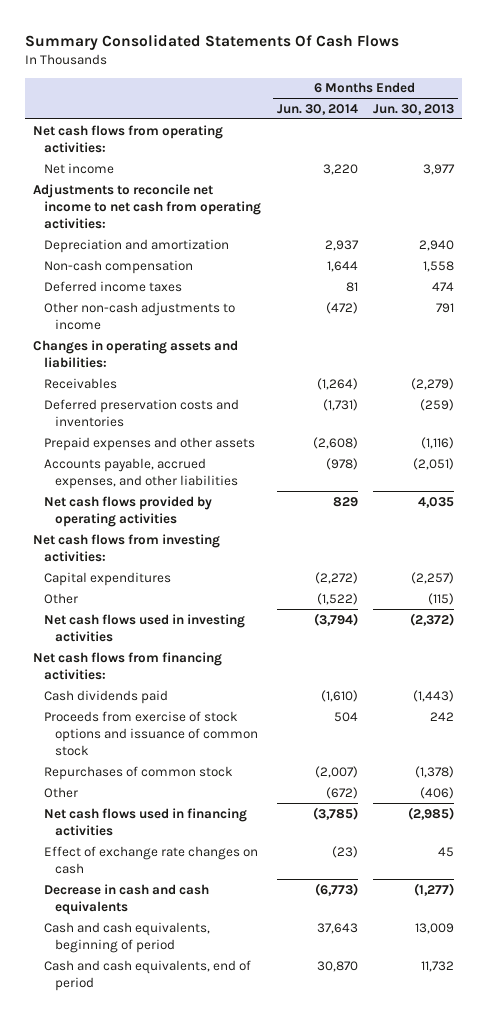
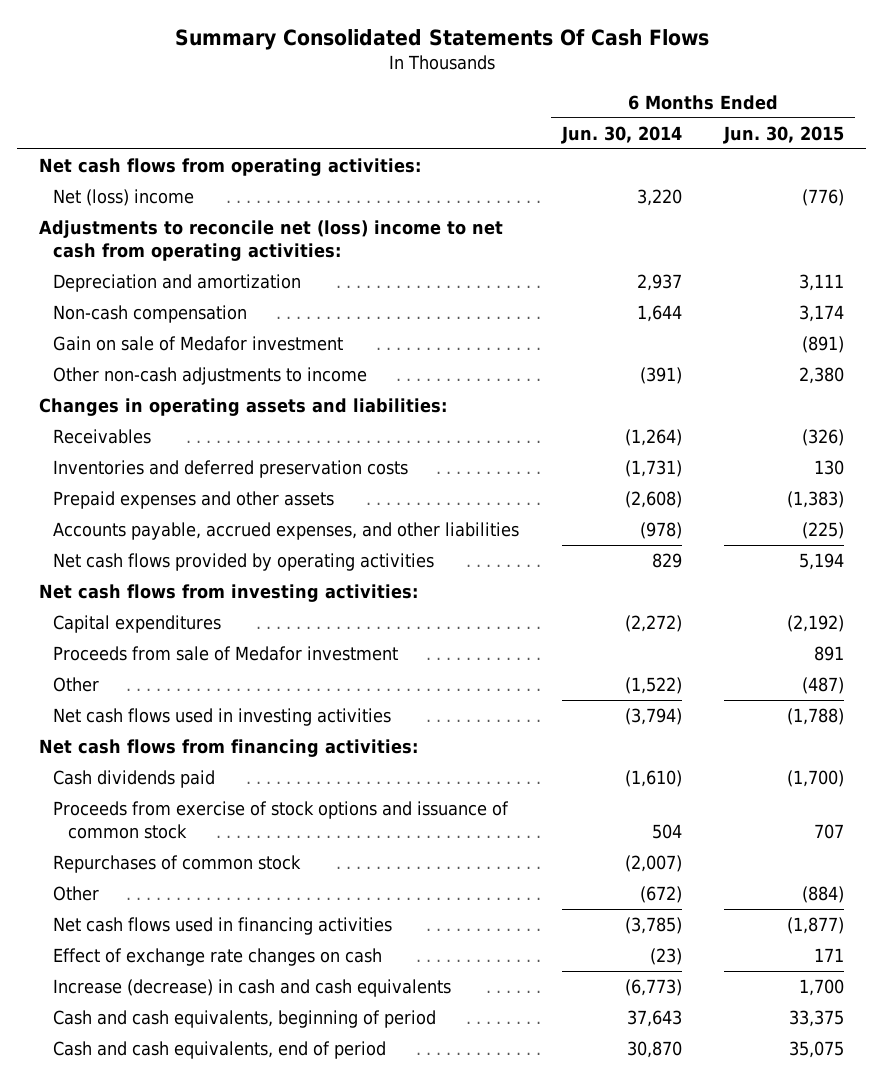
- | 6 Months Ended Jun. 30, 2014 | 6 Months Ended Jun. 30, 2013
+ | 6 Months Ended Jun. 30, 2014 | 6 Months Ended Jun. 30, 2015
- Net income | 3,220 | 3,977
- Adjustments to reconcile net income to net cash from operating activities:
+ Net (loss) income | 3,220 | (776)
+ Adjustments to reconcile net (loss) income to net cash from operating activities:
- Deferred income taxes | 81 | 474
- Other non-cash adjustments to income | (472) | 791
+ Gain on sale of Medafor investment | | (891)
+ Other non-cash adjustments to income | (391) | 2,380
- Deferred preservation costs and inventories | (1,731) | (259)
+ Inventories and deferred preservation costs | (1,731) | 130
+ Proceeds from sale of Medafor investment | | 891
- Decrease in cash and cash equivalents | (6,773) | (1,277)
+ Increase (decrease) in cash and cash equivalents | (6,773) | 1,700

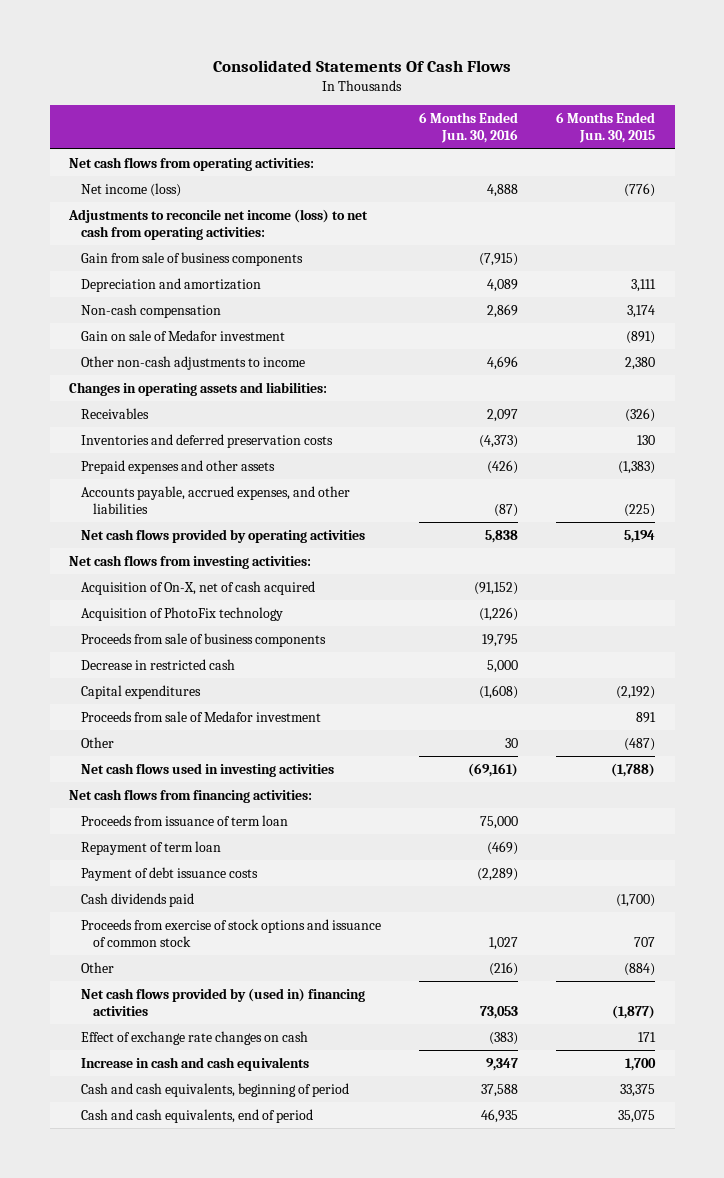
- Summary Consolidated Statements Of Cash Flows
+ Consolidated Statements Of Cash Flows
- | 6 Months Ended Jun. 30, 2014 | 6 Months Ended Jun. 30, 2015
+ | 6 Months Ended Jun. 30, 2016 | 6 Months Ended Jun. 30, 2015
- Net (loss) income | 3,220 | (776)
- Adjustments to reconcile net (loss) income to net cash from operating activities:
+ Net income (loss) | 4,888 | (776)
+ Adjustments to reconcile net income (loss) to net cash from operating activities:
+ Gain from sale of business components | (7,915) |
+ Acquisition of On-X, net of cash acquired | (91,152) |
+ Acquisition of PhotoFix technology | (1,226) |
+ Proceeds from sale of business components | 19,795 |
+ Decrease in restricted cash | 5,000 |
+ Proceeds from issuance of term loan | 75,000 |
+ Repayment of term loan | (469) |
+ Payment of debt issuance costs | (2,289) |
- Repurchases of common stock | (2,007) |
- Net cash flows used in financing activities | (3,785) | (1,877)
+ Net cash flows provided by (used in) financing activities | 73,053 | (1,877)
- Increase (decrease) in cash and cash equivalents | (6,773) | 1,700
+ Increase in cash and cash equivalents | 9,347 | 1,700

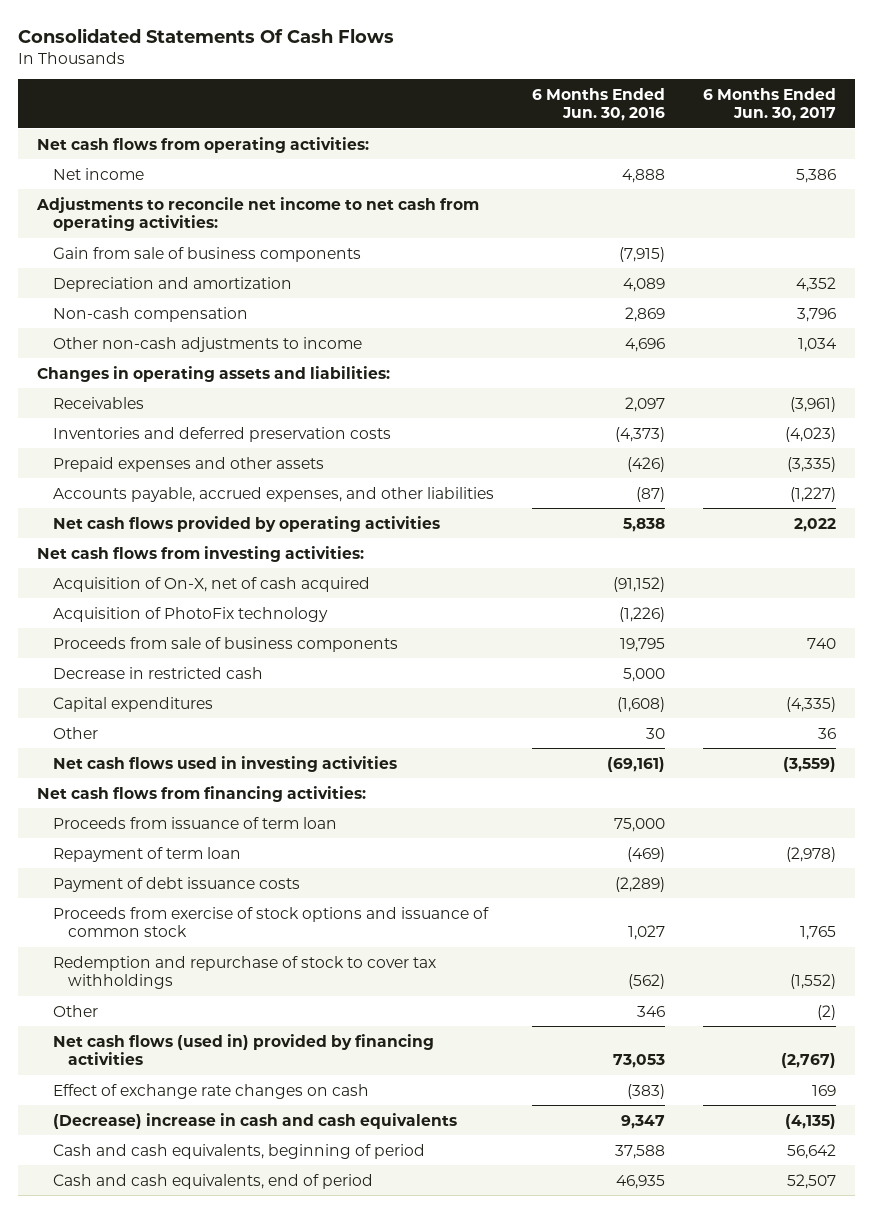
- | 6 Months Ended Jun. 30, 2016 | 6 Months Ended Jun. 30, 2015
+ | 6 Months Ended Jun. 30, 2016 | 6 Months Ended Jun. 30, 2017
- Net income (loss) | 4,888 | (776)
- Adjustments to reconcile net income (loss) to net cash from operating activities:
+ Net income | 4,888 | 5,386
+ Adjustments to reconcile net income to net cash from operating activities:
- Gain on sale of Medafor investment | | (891)
- Proceeds from sale of Medafor investment | | 891
- Cash dividends paid | | (1,700)
- Other | (216) | (884)
- Net cash flows provided by (used in) financing activities | 73,053 | (1,877)
+ Redemption and repurchase of stock to cover tax withholdings | (562) | (1,552)
+ Other | 346 | (2)
+ Net cash flows (used in) provided by financing activities | 73,053 | (2,767)
- Increase in cash and cash equivalents | 9,347 | 1,700
+ (Decrease) increase in cash and cash equivalents | 9,347 | (4,135)

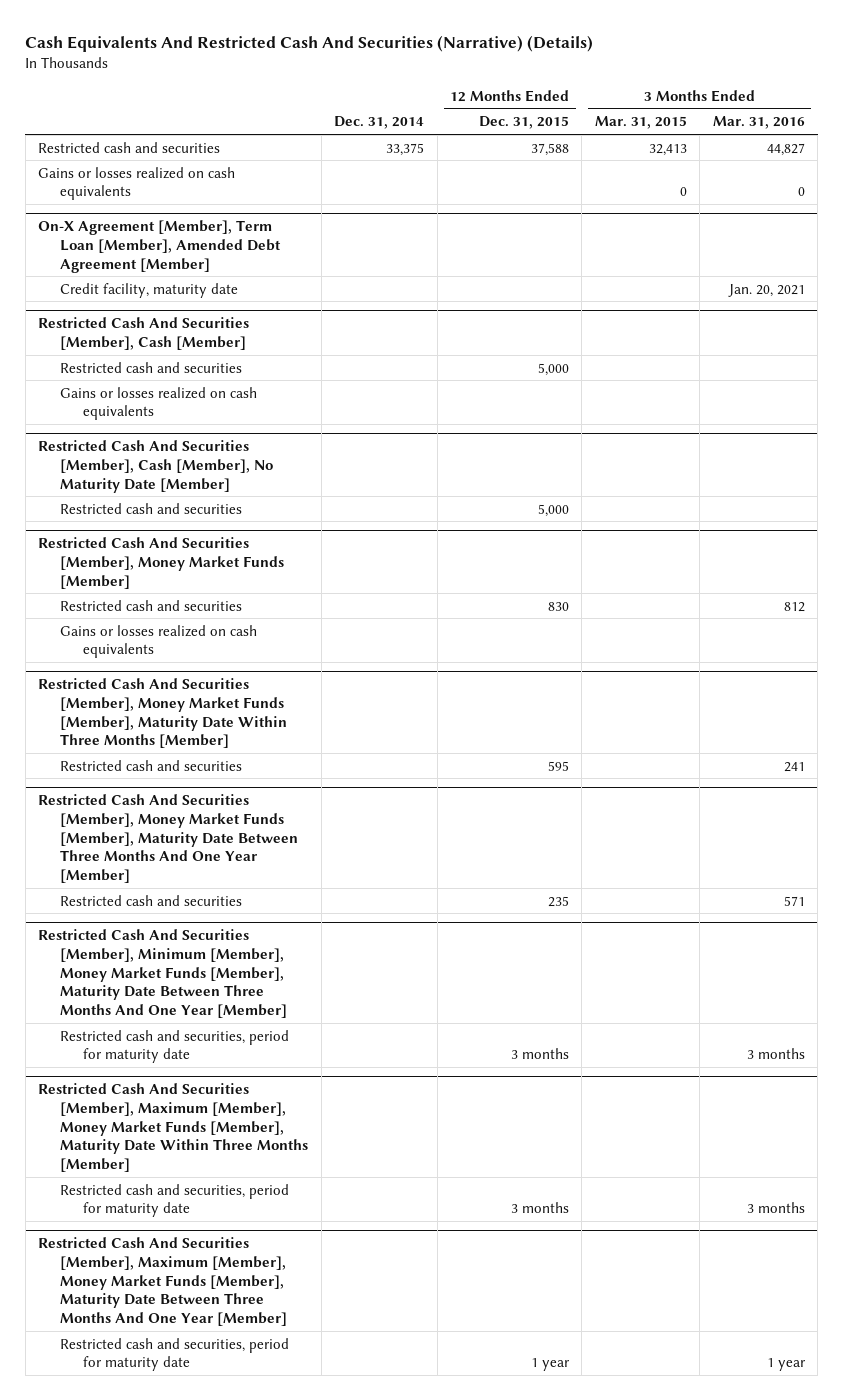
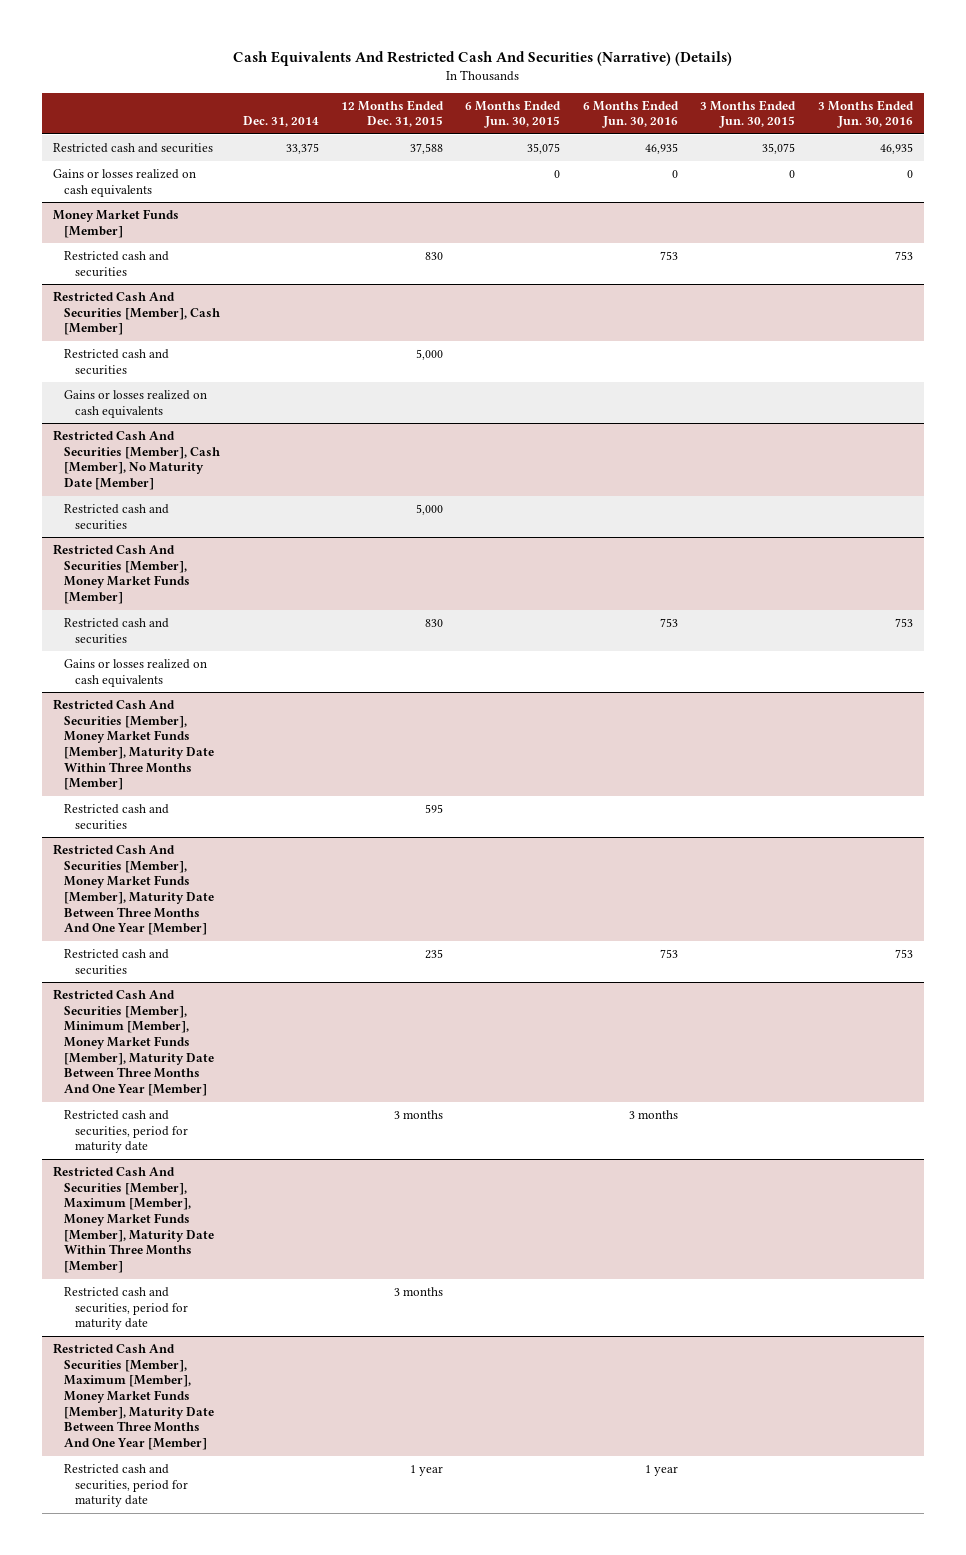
- | Dec. 31, 2014 | 12 Months Ended Dec. 31, 2015 | 3 Months Ended Mar. 31, 2015 | 3 Months Ended Mar. 31, 2016
+ | Dec. 31, 2014 | 12 Months Ended Dec. 31, 2015 | 6 Months Ended Jun. 30, 2015 | 6 Months Ended Jun. 30, 2016 | 3 Months Ended Jun. 30, 2015 | 3 Months Ended Jun. 30, 2016
- On-X Agreement [Member], Term Loan [Member], Amended Debt Agreement [Member]
- Credit facility, maturity date | | | | Jan. 20, 2021
+ Money Market Funds [Member]
+ Restricted cash and securities | | 830 | | 753 | | 753

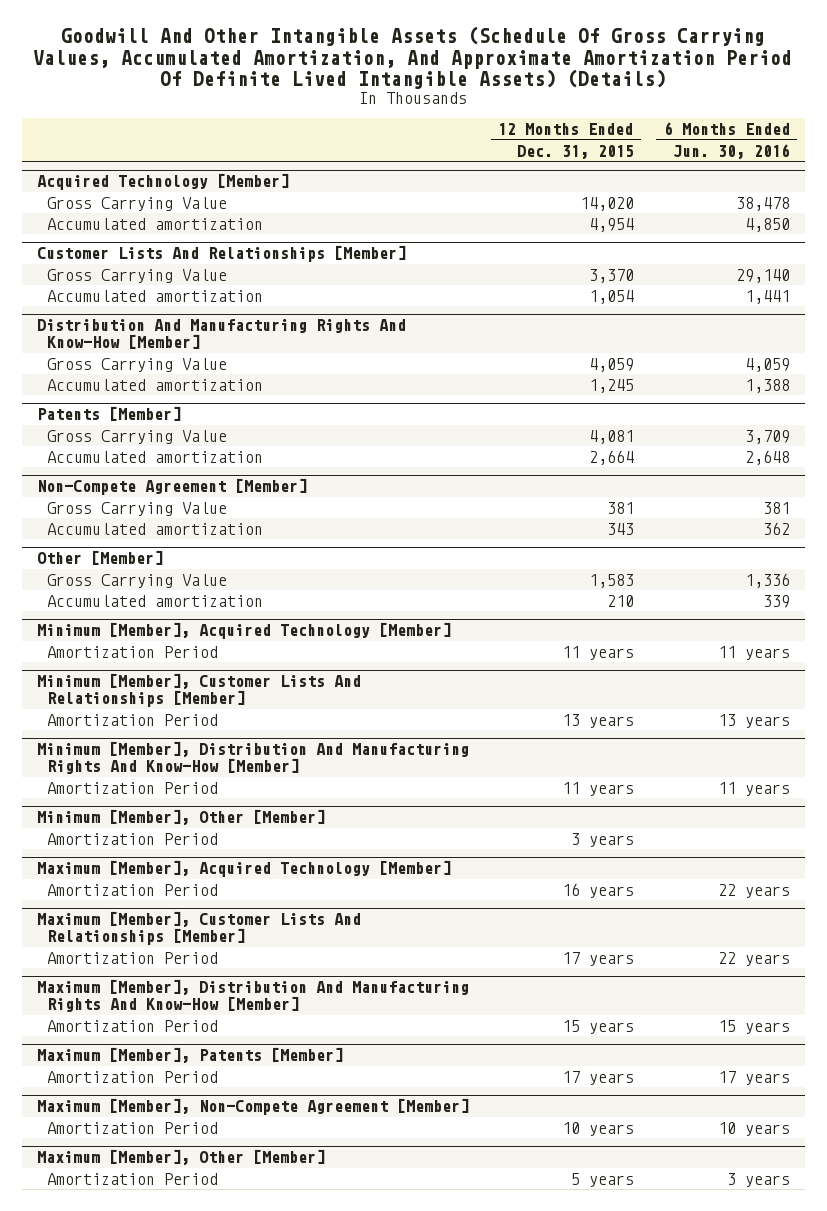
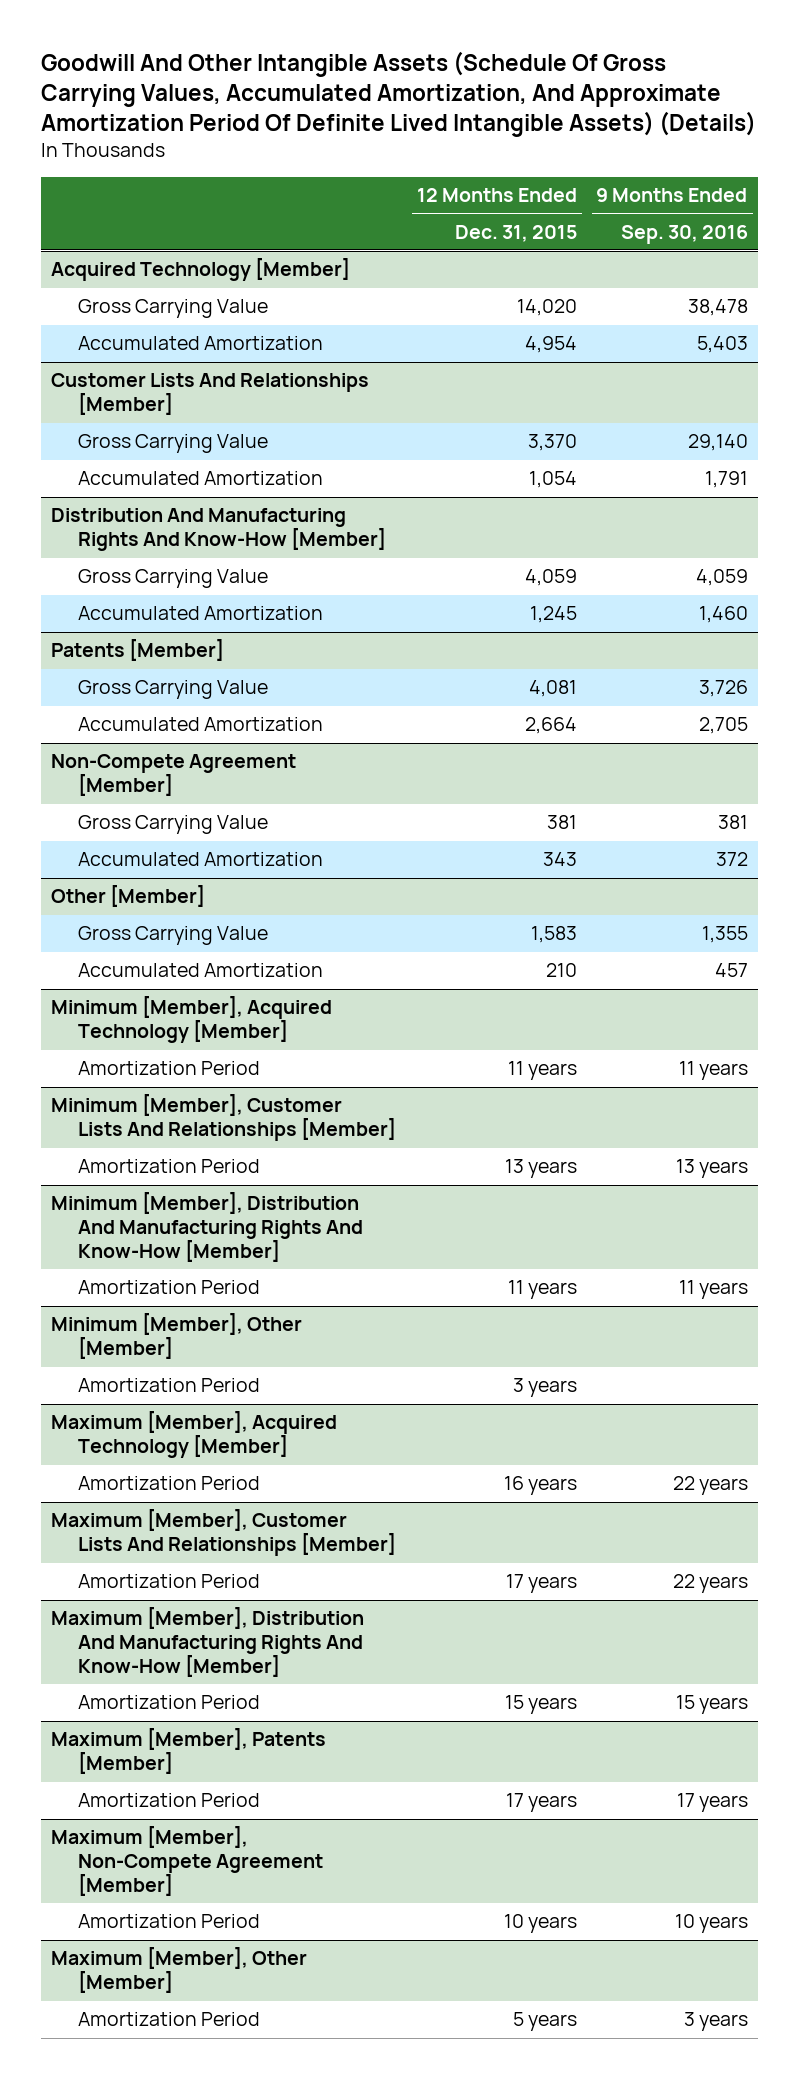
- | 12 Months Ended Dec. 31, 2015 | 6 Months Ended Jun. 30, 2016
+ | 12 Months Ended Dec. 31, 2015 | 9 Months Ended Sep. 30, 2016
@ Acquired Technology [Member]
- Accumulated amortization | 4,954 | 4,850
+ Accumulated Amortization | 4,954 | 5,403
@ Customer Lists And Relationships [Member]
- Accumulated amortization | 1,054 | 1,441
+ Accumulated Amortization | 1,054 | 1,791
@ Distribution And Manufacturing Rights And Know-How [Member]
- Accumulated amortization | 1,245 | 1,388
+ Accumulated Amortization | 1,245 | 1,460
@ Patents [Member]
- Accumulated amortization | 2,664 | 2,648
+ Accumulated Amortization | 2,664 | 2,705
@ Non-Compete Agreement [Member]
- Accumulated amortization | 343 | 362
+ Accumulated Amortization | 343 | 372
@ Other [Member]
- Accumulated amortization | 210 | 339
+ Accumulated Amortization | 210 | 457

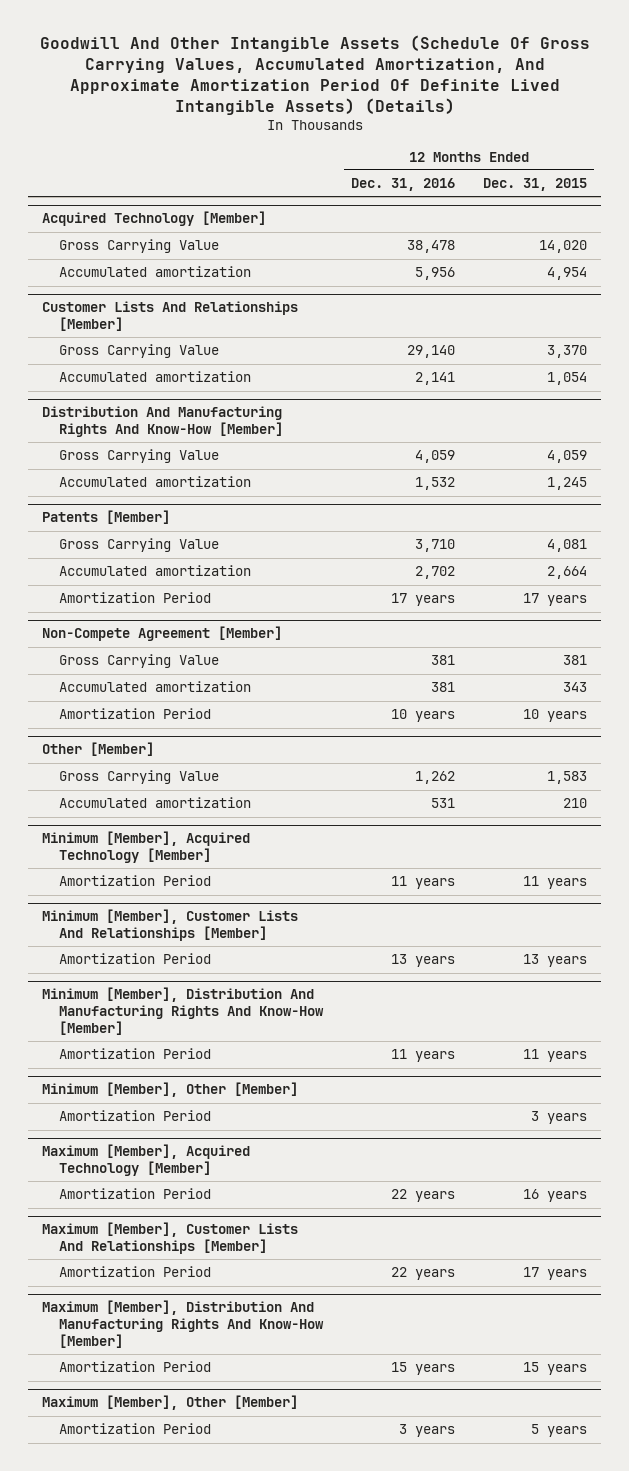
- | 12 Months Ended Dec. 31, 2015 | 9 Months Ended Sep. 30, 2016
+ | 12 Months Ended Dec. 31, 2016 | 12 Months Ended Dec. 31, 2015
@ Acquired Technology [Member]
- Accumulated Amortization | 4,954 | 5,403
+ Accumulated amortization | 5,956 | 4,954
@ Customer Lists And Relationships [Member]
- Accumulated Amortization | 1,054 | 1,791
+ Accumulated amortization | 2,141 | 1,054
@ Distribution And Manufacturing Rights And Know-How [Member]
- Accumulated Amortization | 1,245 | 1,460
+ Accumulated amortization | 1,532 | 1,245
@ Patents [Member]
- Accumulated Amortization | 2,664 | 2,705
+ Accumulated amortization | 2,702 | 2,664
+ Amortization Period | 17 years | 17 years
@ Non-Compete Agreement [Member]
- Accumulated Amortization | 343 | 372
+ Accumulated amortization | 381 | 343
+ Amortization Period | 10 years | 10 years
@ Other [Member]
- Accumulated Amortization | 210 | 457
+ Accumulated amortization | 531 | 210
- Maximum [Member], Patents [Member]
- Amortization Period | 17 years | 17 years
- Maximum [Member], Non-Compete Agreement [Member]
- Amortization Period | 10 years | 10 years

